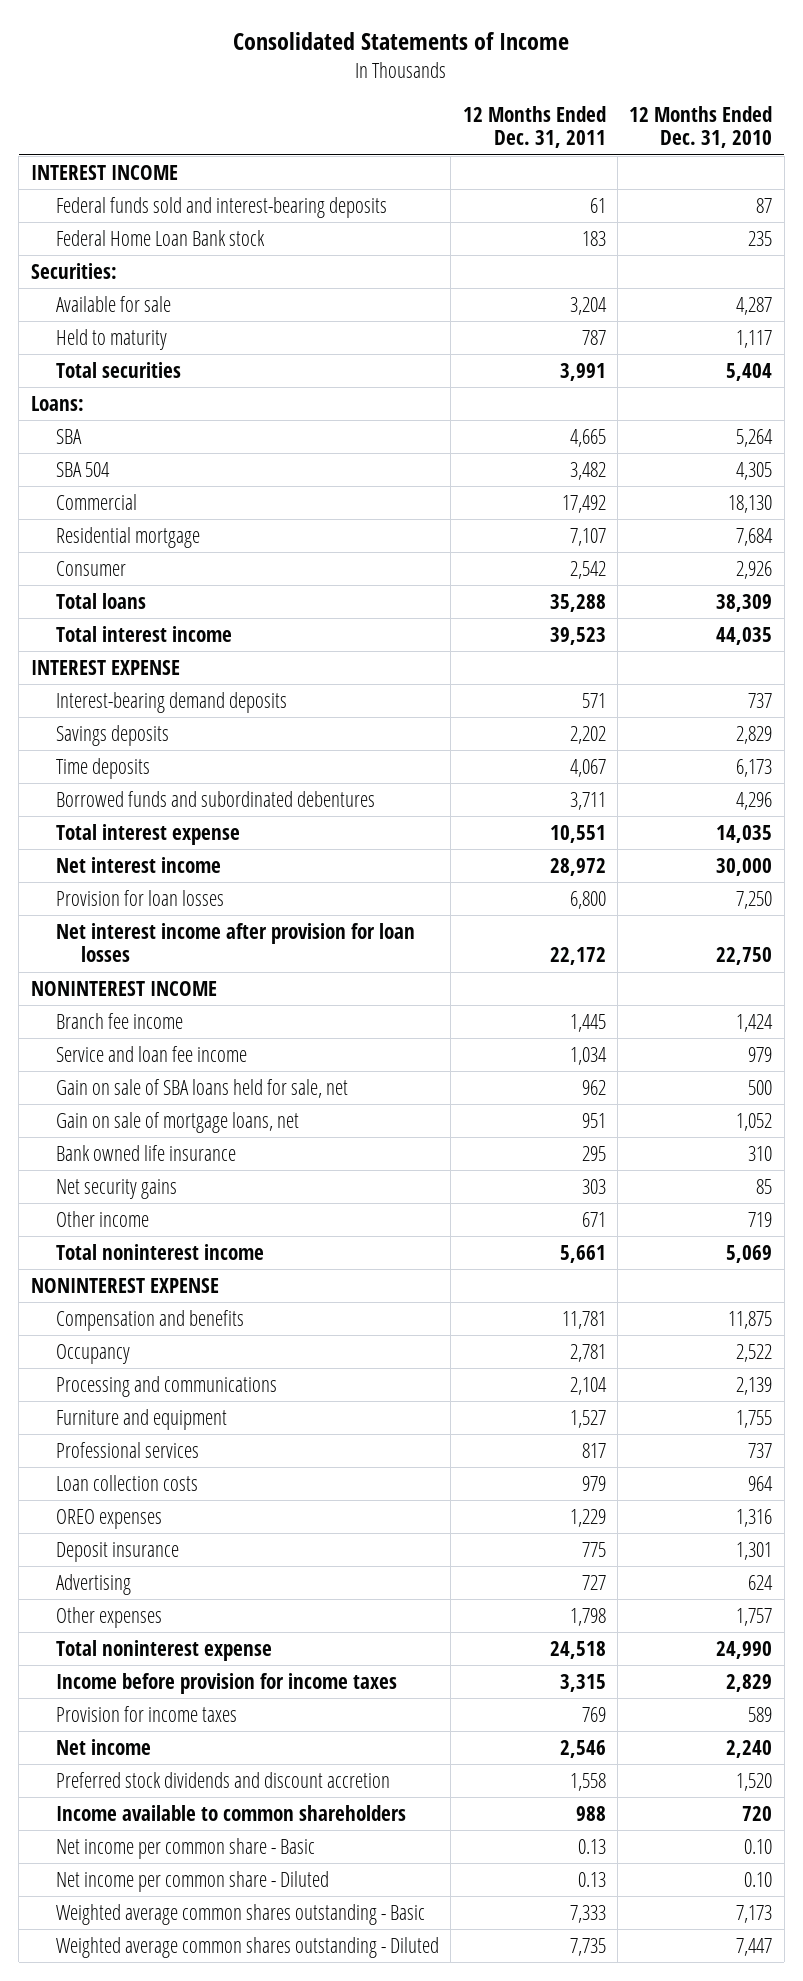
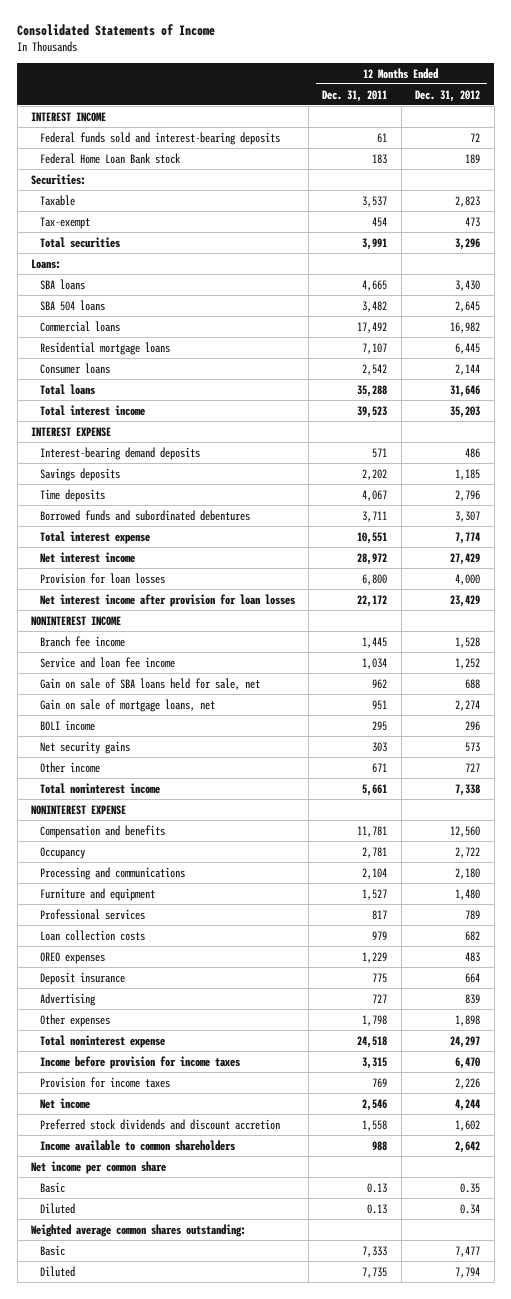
- | 12 Months Ended Dec. 31, 2011 | 12 Months Ended Dec. 31, 2010
+ | 12 Months Ended Dec. 31, 2011 | 12 Months Ended Dec. 31, 2012
- Available for sale | 3,204 | 4,287
- Held to maturity | 787 | 1,117
+ Taxable | 3,537 | 2,823
+ Tax-exempt | 454 | 473
- SBA | 4,665 | 5,264
- SBA 504 | 3,482 | 4,305
- Commercial | 17,492 | 18,130
- Residential mortgage | 7,107 | 7,684
- Consumer | 2,542 | 2,926
+ SBA loans | 4,665 | 3,430
+ SBA 504 loans | 3,482 | 2,645
+ Commercial loans | 17,492 | 16,982
+ Residential mortgage loans | 7,107 | 6,445
+ Consumer loans | 2,542 | 2,144
- Bank owned life insurance | 295 | 310
+ BOLI income | 295 | 296
- Net income per common share - Basic | 0.13 | 0.10
- Net income per common share - Diluted | 0.13 | 0.10
- Weighted average common shares outstanding - Basic | 7,333 | 7,173
- Weighted average common shares outstanding - Diluted | 7,735 | 7,447
+ Net income per common share
+ Basic | 0.13 | 0.35
+ Diluted | 0.13 | 0.34
+ Weighted average common shares outstanding:
+ Basic | 7,333 | 7,477
+ Diluted | 7,735 | 7,794

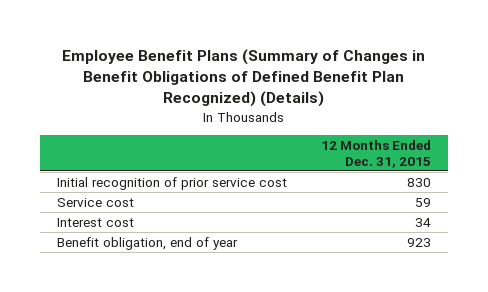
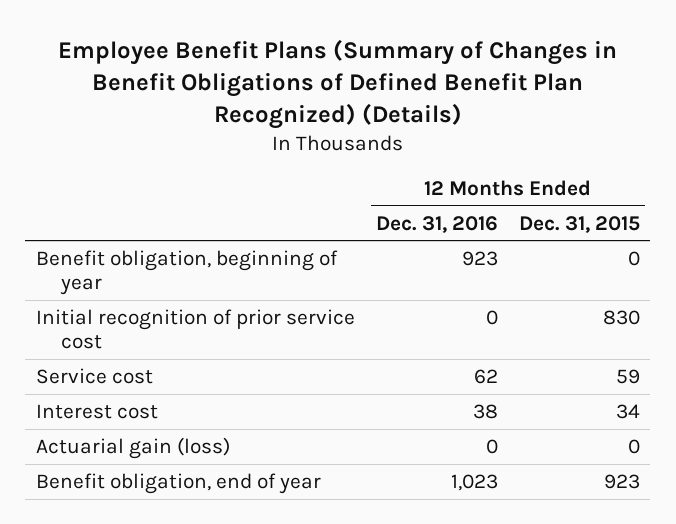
- | 12 Months Ended Dec. 31, 2015
+ | 12 Months Ended Dec. 31, 2016 | 12 Months Ended Dec. 31, 2015
+ Benefit obligation, beginning of year | 923 | 0
+ Actuarial gain (loss) | 0 | 0

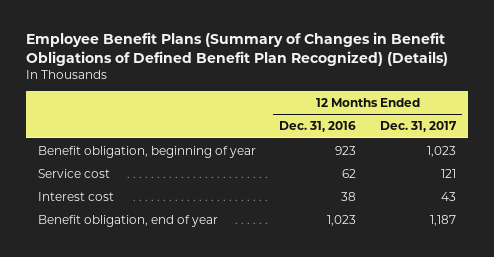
- | 12 Months Ended Dec. 31, 2016 | 12 Months Ended Dec. 31, 2015
+ | 12 Months Ended Dec. 31, 2016 | 12 Months Ended Dec. 31, 2017
- Initial recognition of prior service cost | 0 | 830
- Actuarial gain (loss) | 0 | 0

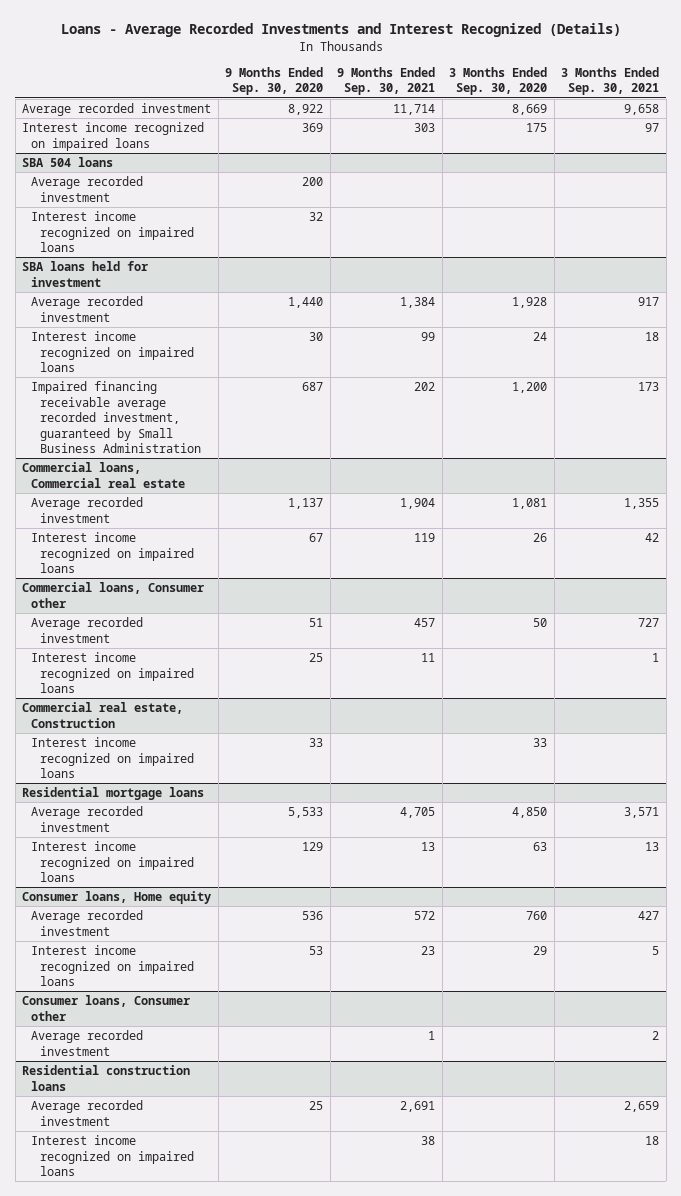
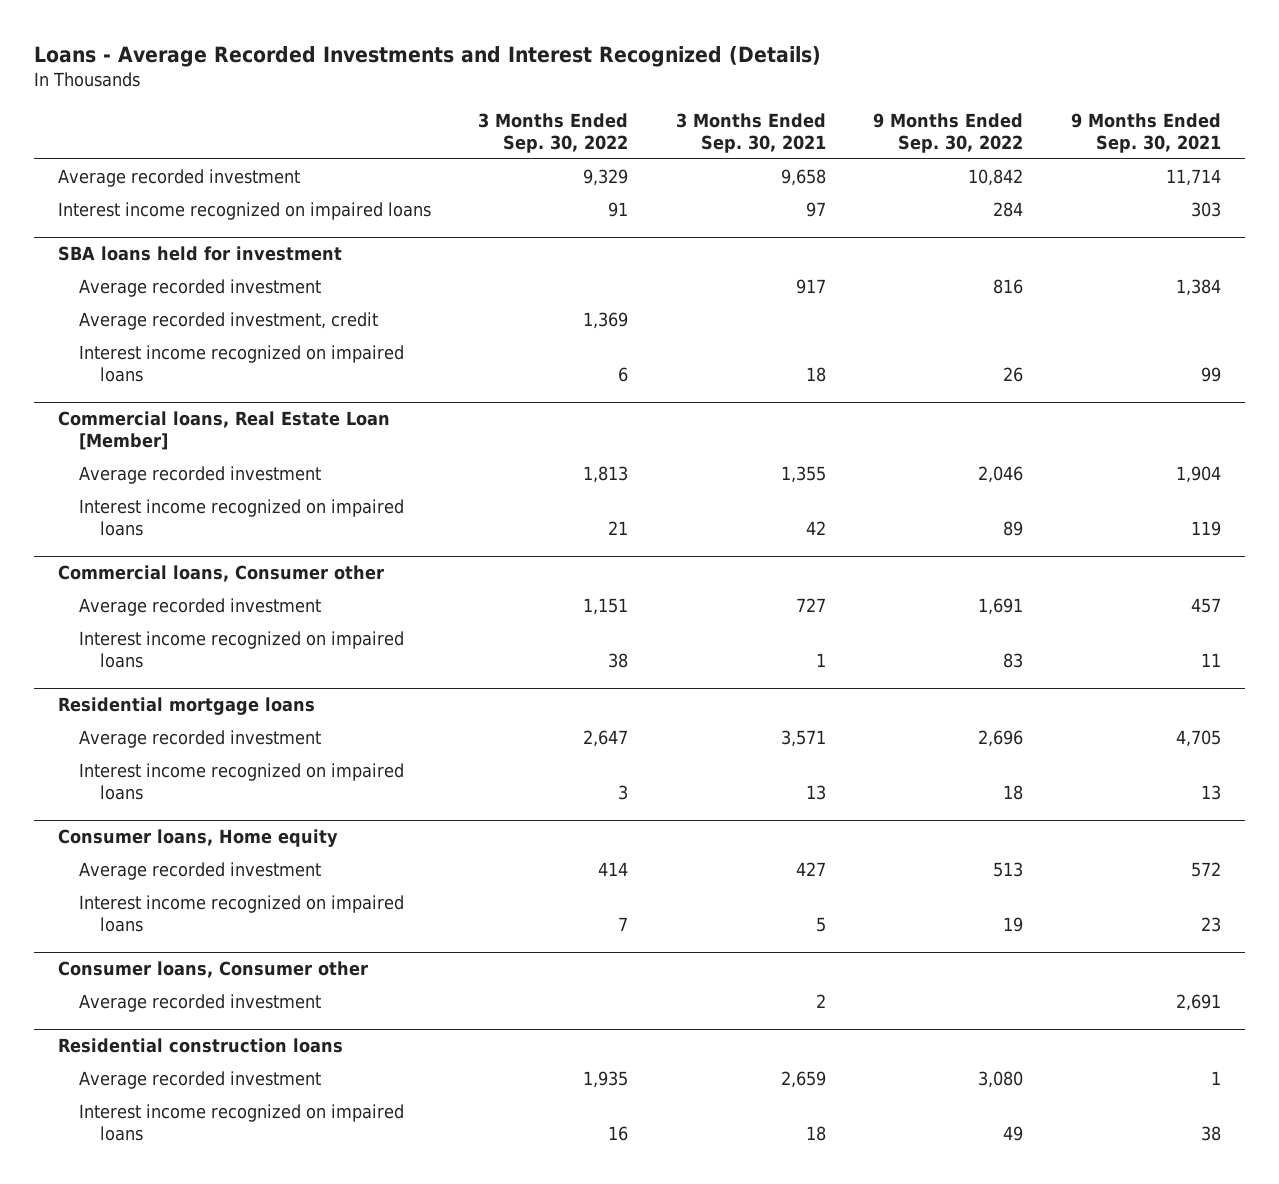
- | 9 Months Ended Sep. 30, 2020 | 9 Months Ended Sep. 30, 2021 | 3 Months Ended Sep. 30, 2020 | 3 Months Ended Sep. 30, 2021
+ | 3 Months Ended Sep. 30, 2022 | 3 Months Ended Sep. 30, 2021 | 9 Months Ended Sep. 30, 2022 | 9 Months Ended Sep. 30, 2021
- SBA 504 loans
- Average recorded investment | 200 | | |
- Interest income recognized on impaired loans | 32 | | |
@ SBA loans held for investment
+ Average recorded investment, credit | 1,369 | | |
- Impaired financing receivable average recorded investment, guaranteed by Small Business Administration | 687 | 202 | 1,200 | 173
- Commercial loans, Commercial real estate
+ Commercial loans, Real Estate Loan [Member]
- Commercial real estate, Construction
- Interest income recognized on impaired loans | 33 | | 33 |
@ Consumer loans, Consumer other
- Average recorded investment | | 1 | | 2
+ Average recorded investment | | 2 | | 2,691
@ Residential construction loans
- Average recorded investment | 25 | 2,691 | | 2,659
+ Average recorded investment | 1,935 | 2,659 | 3,080 | 1

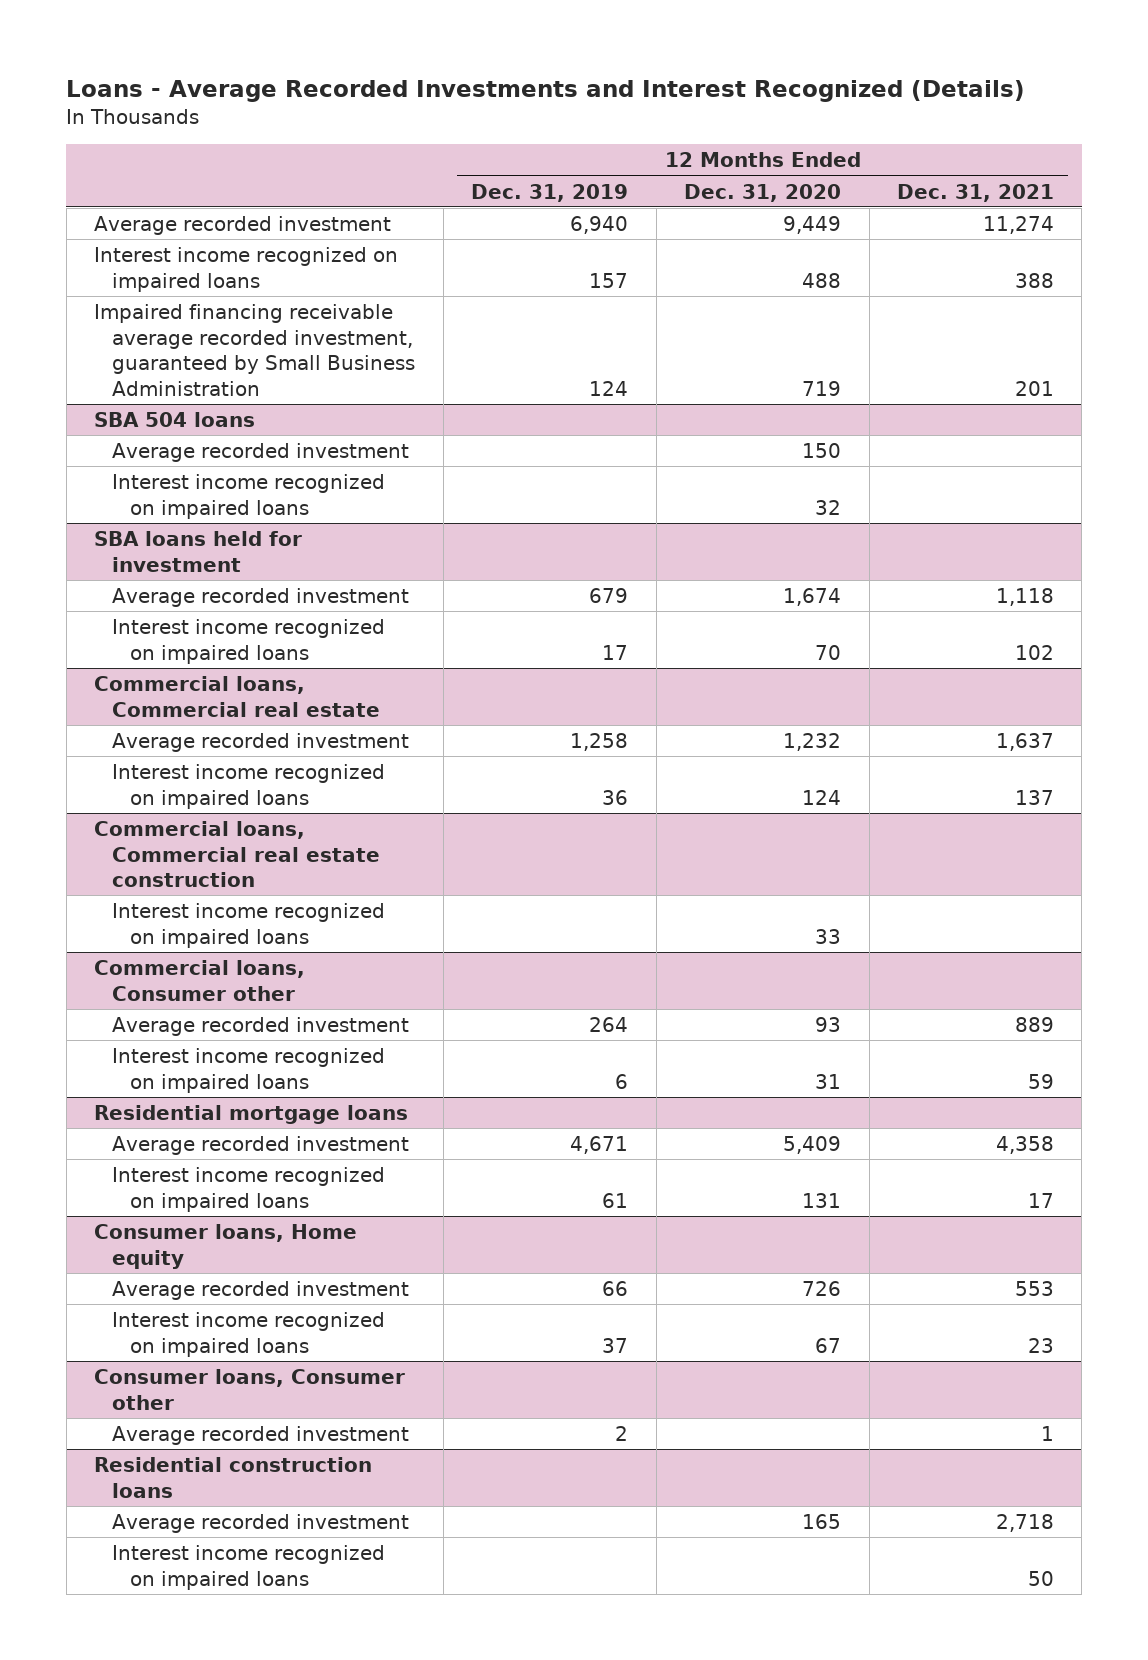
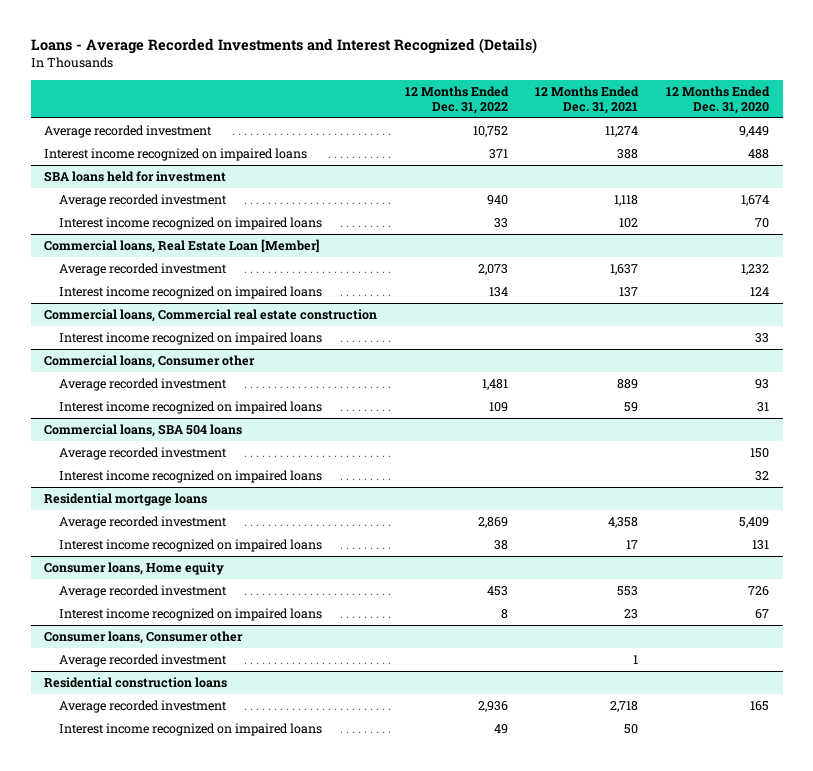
- | 12 Months Ended Dec. 31, 2019 | 12 Months Ended Dec. 31, 2020 | 12 Months Ended Dec. 31, 2021
+ | 12 Months Ended Dec. 31, 2022 | 12 Months Ended Dec. 31, 2021 | 12 Months Ended Dec. 31, 2020
- Impaired financing receivable average recorded investment, guaranteed by Small Business Administration | 124 | 719 | 201
- SBA 504 loans
- Average recorded investment | | 150 |
- Interest income recognized on impaired loans | | 32 |
- Commercial loans, Commercial real estate
+ Commercial loans, Real Estate Loan [Member]
+ Commercial loans, SBA 504 loans
+ Average recorded investment | | | 150
+ Interest income recognized on impaired loans | | | 32

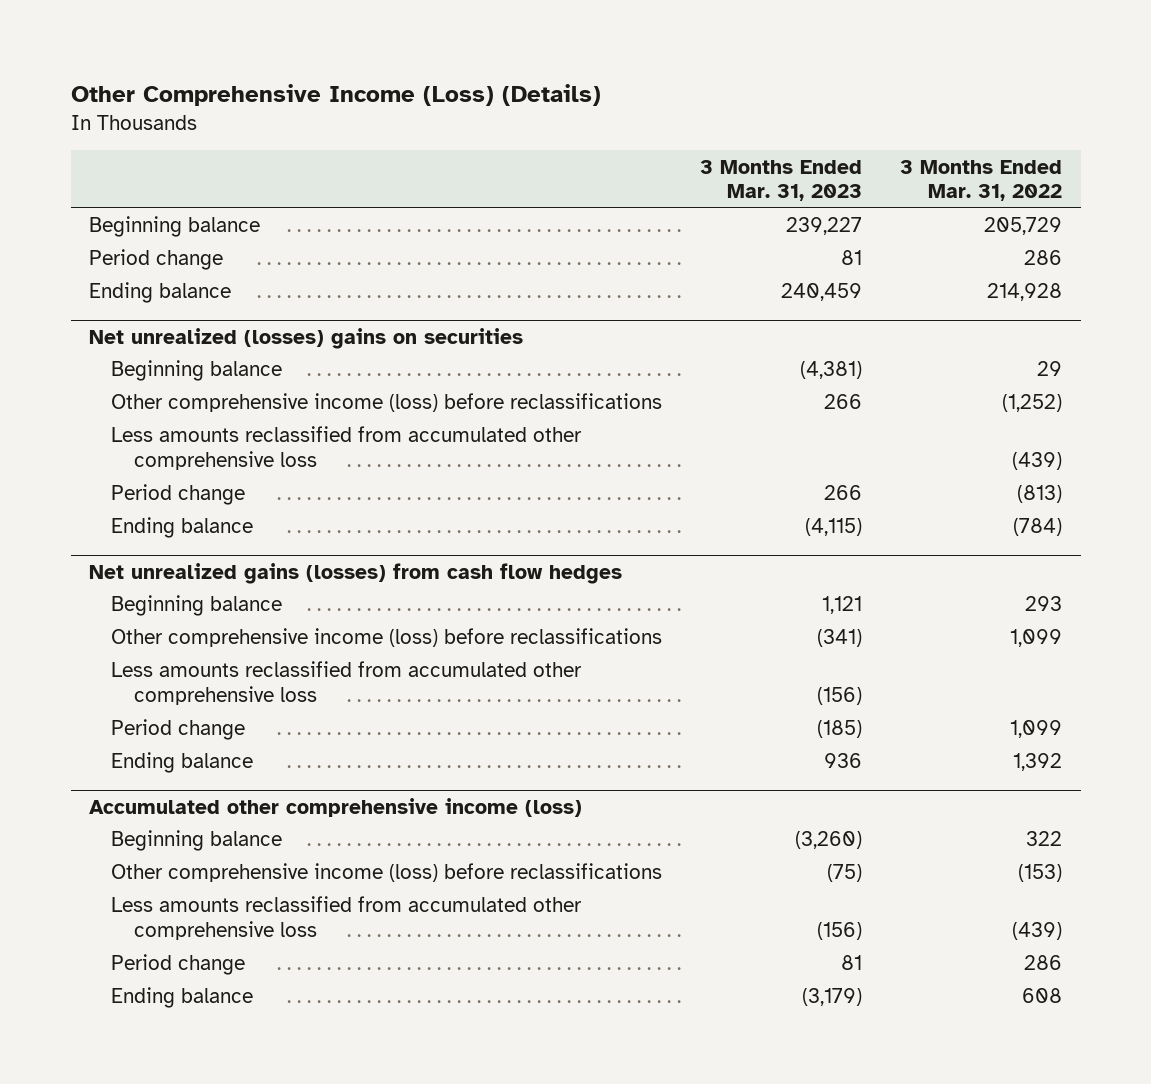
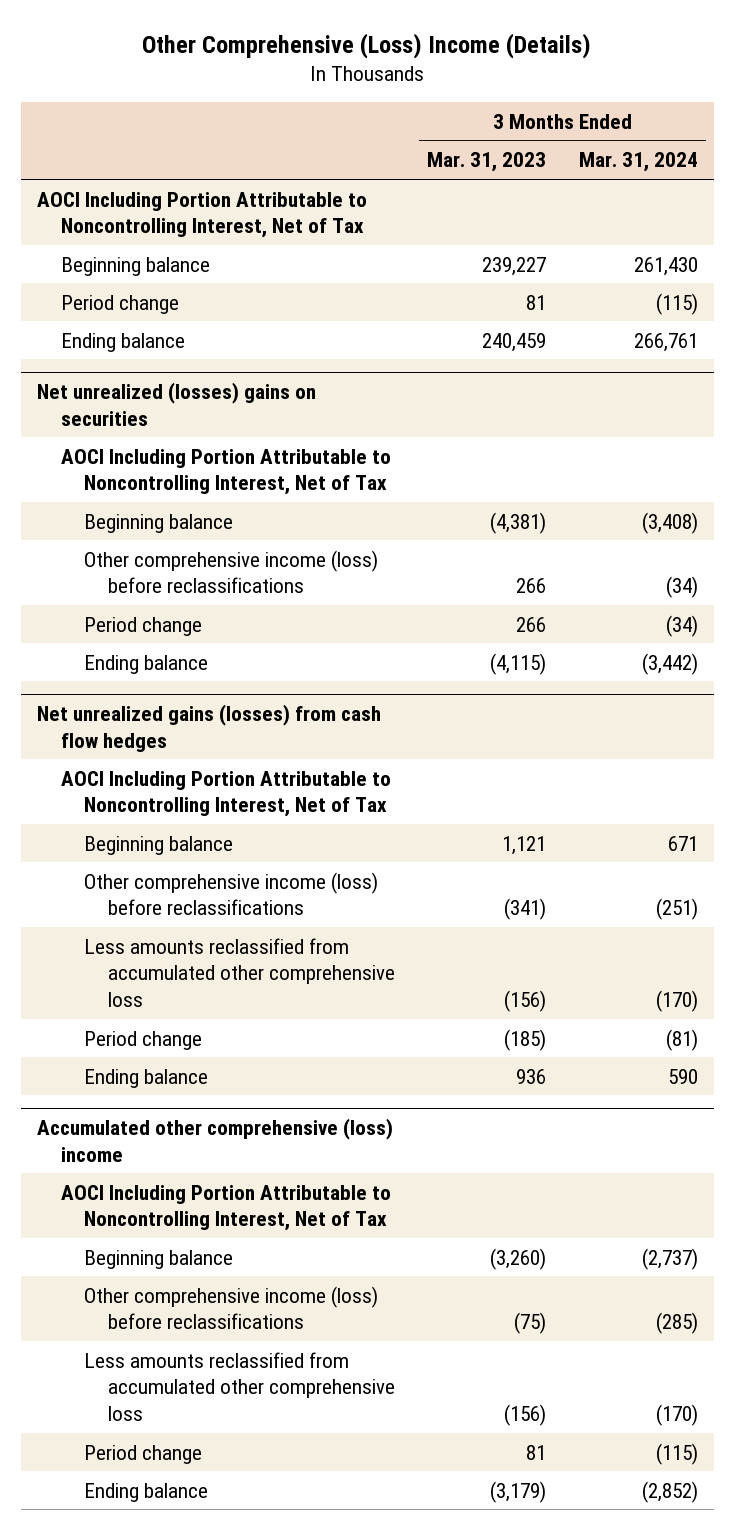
- Other Comprehensive Income (Loss) (Details)
+ Other Comprehensive (Loss) Income (Details)
- | 3 Months Ended Mar. 31, 2023 | 3 Months Ended Mar. 31, 2022
+ | 3 Months Ended Mar. 31, 2023 | 3 Months Ended Mar. 31, 2024
+ AOCI Including Portion Attributable to Noncontrolling Interest, Net of Tax
@ Net unrealized (losses) gains on securities
+ AOCI Including Portion Attributable to Noncontrolling Interest, Net of Tax
- Less amounts reclassified from accumulated other comprehensive loss | | (439)
@ Net unrealized gains (losses) from cash flow hedges
+ AOCI Including Portion Attributable to Noncontrolling Interest, Net of Tax
- Accumulated other comprehensive income (loss)
+ Accumulated other comprehensive (loss) income
+ AOCI Including Portion Attributable to Noncontrolling Interest, Net of Tax

